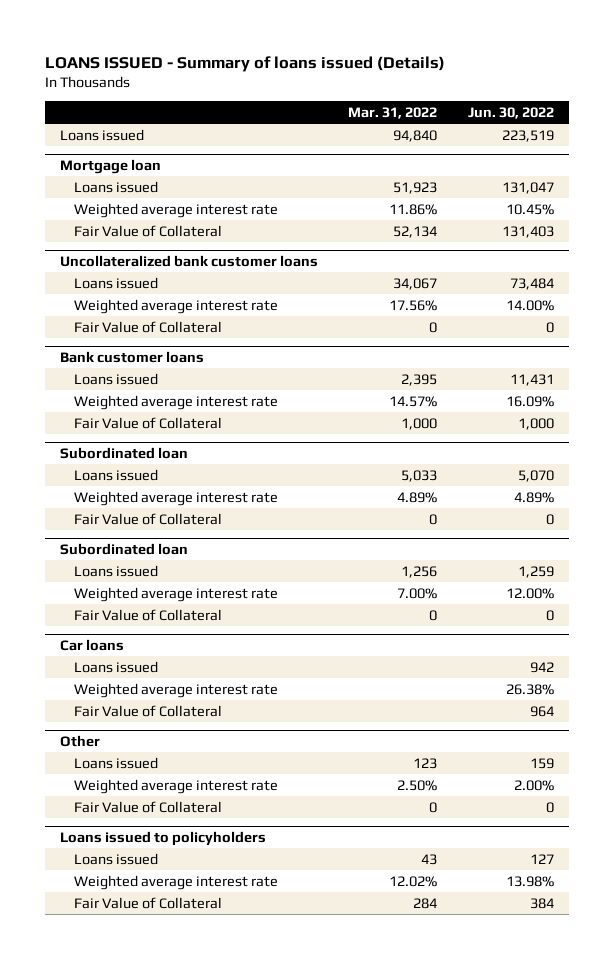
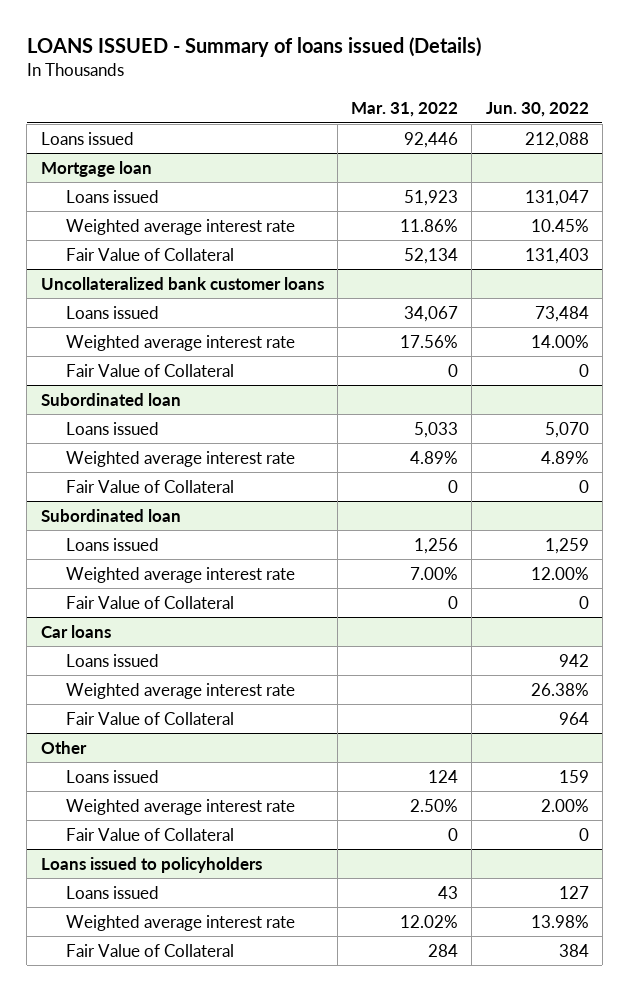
- Loans issued | 94,840 | 223,519
+ Loans issued | 92,446 | 212,088
- Bank customer loans
- Loans issued | 2,395 | 11,431
- Weighted average interest rate | 14.57% | 16.09%
- Fair Value of Collateral | 1,000 | 1,000
@ Other
- Loans issued | 123 | 159
+ Loans issued | 124 | 159

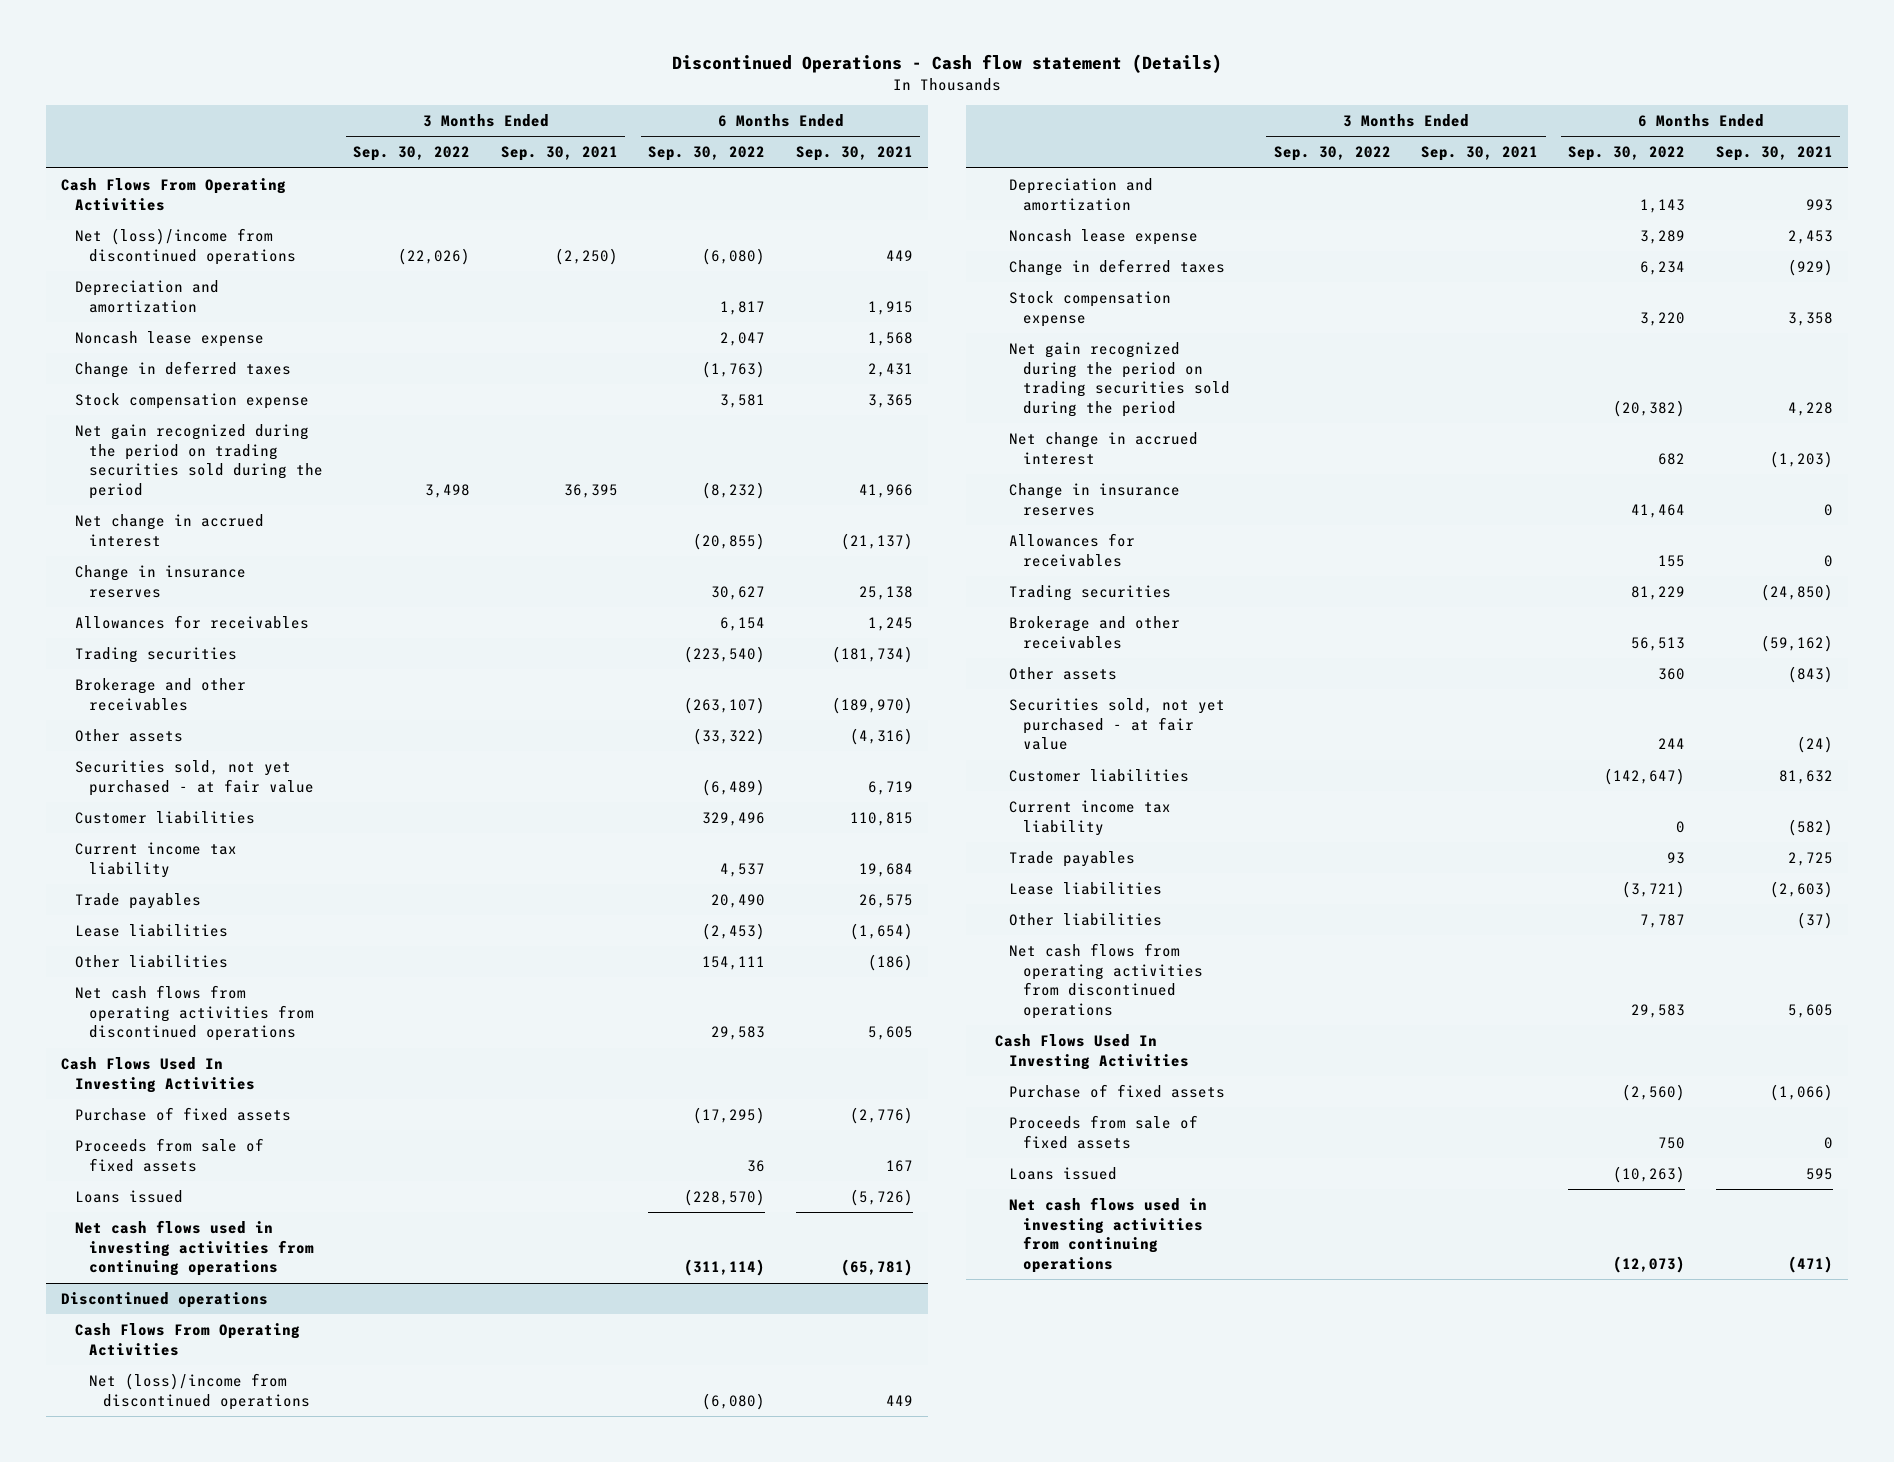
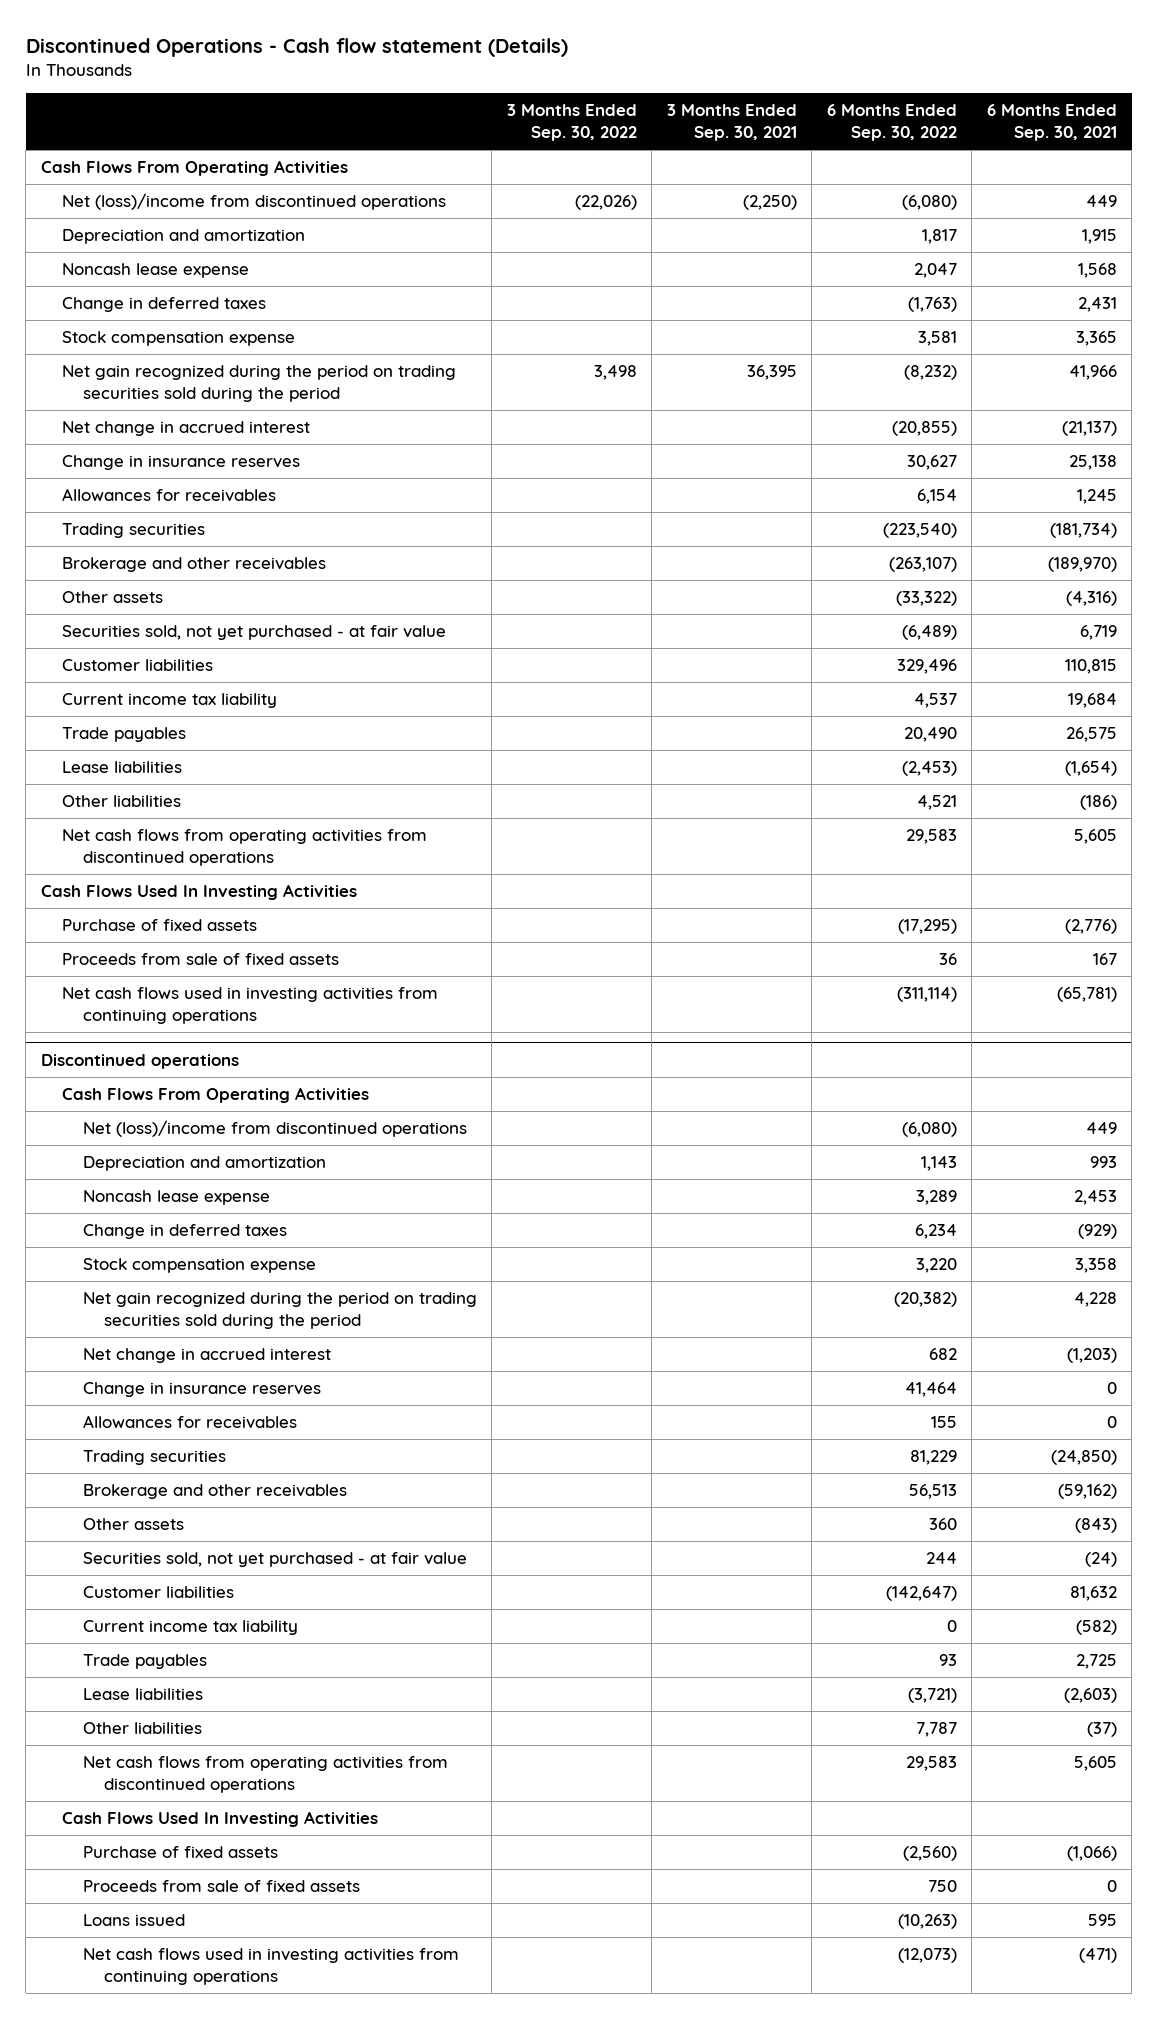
- Other liabilities | | | 154,111 | (186)
+ Other liabilities | | | 4,521 | (186)
- Loans issued | | | (228,570) | (5,726)

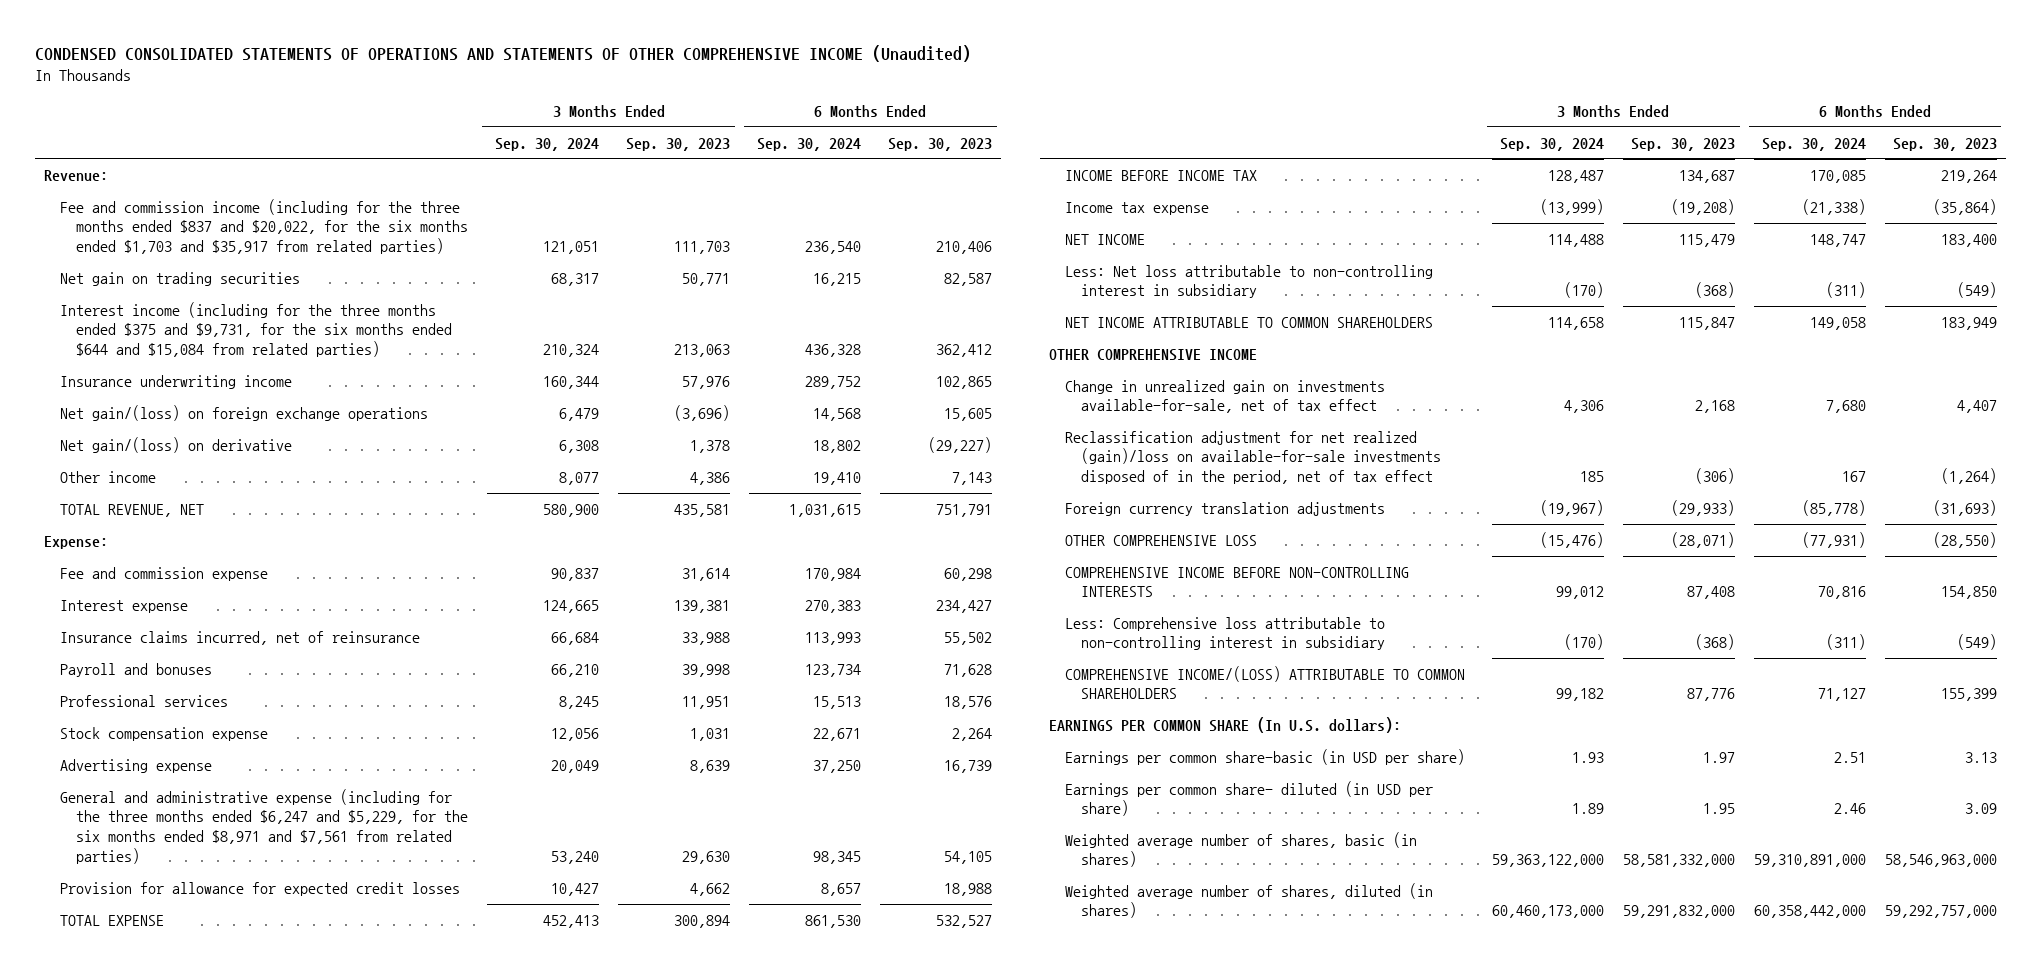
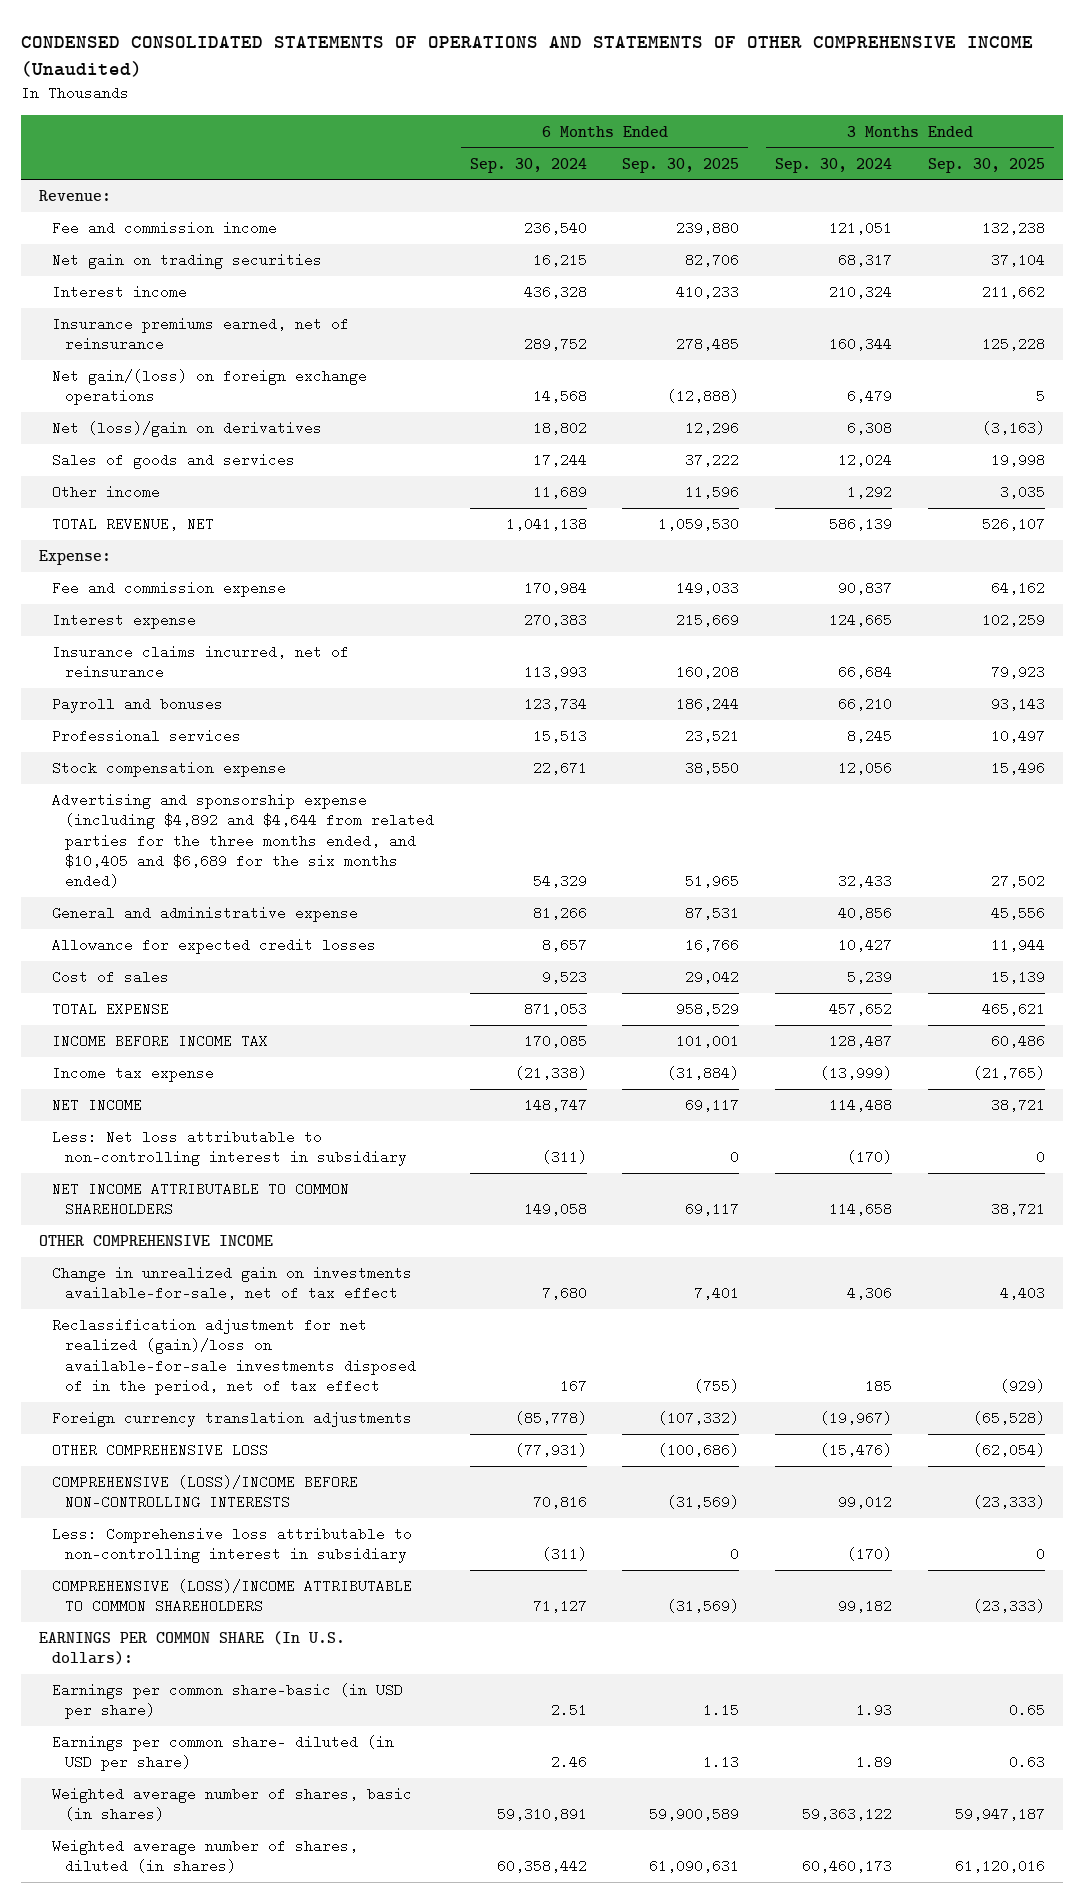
- | 3 Months Ended Sep. 30, 2024 | 3 Months Ended Sep. 30, 2023 | 6 Months Ended Sep. 30, 2024 | 6 Months Ended Sep. 30, 2023
+ | 6 Months Ended Sep. 30, 2024 | 6 Months Ended Sep. 30, 2025 | 3 Months Ended Sep. 30, 2024 | 3 Months Ended Sep. 30, 2025
- Fee and commission income (including for the three months ended $837 and $20,022, for the six months ended $1,703 and $35,917 from related parties) | 121,051 | 111,703 | 236,540 | 210,406
+ Fee and commission income | 236,540 | 239,880 | 121,051 | 132,238
- Interest income (including for the three months ended $375 and $9,731, for the six months ended $644 and $15,084 from related parties) | 210,324 | 213,063 | 436,328 | 362,412
- Insurance underwriting income | 160,344 | 57,976 | 289,752 | 102,865
+ Interest income | 436,328 | 410,233 | 210,324 | 211,662
+ Insurance premiums earned, net of reinsurance | 289,752 | 278,485 | 160,344 | 125,228
- Net gain/(loss) on derivative | 6,308 | 1,378 | 18,802 | (29,227)
- Other income | 8,077 | 4,386 | 19,410 | 7,143
- TOTAL REVENUE, NET | 580,900 | 435,581 | 1,031,615 | 751,791
+ Net (loss)/gain on derivatives | 18,802 | 12,296 | 6,308 | (3,163)
+ Sales of goods and services | 17,244 | 37,222 | 12,024 | 19,998
+ Other income | 11,689 | 11,596 | 1,292 | 3,035
+ TOTAL REVENUE, NET | 1,041,138 | 1,059,530 | 586,139 | 526,107
- Advertising expense | 20,049 | 8,639 | 37,250 | 16,739
- General and administrative expense (including for the three months ended $6,247 and $5,229, for the six months ended $8,971 and $7,561 from related parties) | 53,240 | 29,630 | 98,345 | 54,105
- Provision for allowance for expected credit losses | 10,427 | 4,662 | 8,657 | 18,988
- TOTAL EXPENSE | 452,413 | 300,894 | 861,530 | 532,527
+ Advertising and sponsorship expense (including $4,892 and $4,644 from related parties for the three months ended, and $10,405 and $6,689 for the six months ended) | 54,329 | 51,965 | 32,433 | 27,502
+ General and administrative expense | 81,266 | 87,531 | 40,856 | 45,556
+ Allowance for expected credit losses | 8,657 | 16,766 | 10,427 | 11,944
+ Cost of sales | 9,523 | 29,042 | 5,239 | 15,139
+ TOTAL EXPENSE | 871,053 | 958,529 | 457,652 | 465,621
- COMPREHENSIVE INCOME BEFORE NON-CONTROLLING INTERESTS | 99,012 | 87,408 | 70,816 | 154,850
+ COMPREHENSIVE (LOSS)/INCOME BEFORE NON-CONTROLLING INTERESTS | 70,816 | (31,569) | 99,012 | (23,333)
- COMPREHENSIVE INCOME/(LOSS) ATTRIBUTABLE TO COMMON SHAREHOLDERS | 99,182 | 87,776 | 71,127 | 155,399
+ COMPREHENSIVE (LOSS)/INCOME ATTRIBUTABLE TO COMMON SHAREHOLDERS | 71,127 | (31,569) | 99,182 | (23,333)
- Weighted average number of shares, basic (in shares) | 59,363,122,000 | 58,581,332,000 | 59,310,891,000 | 58,546,963,000
- Weighted average number of shares, diluted (in shares) | 60,460,173,000 | 59,291,832,000 | 60,358,442,000 | 59,292,757,000
+ Weighted average number of shares, basic (in shares) | 59,310,891 | 59,900,589 | 59,363,122 | 59,947,187
+ Weighted average number of shares, diluted (in shares) | 60,358,442 | 61,090,631 | 60,460,173 | 61,120,016

